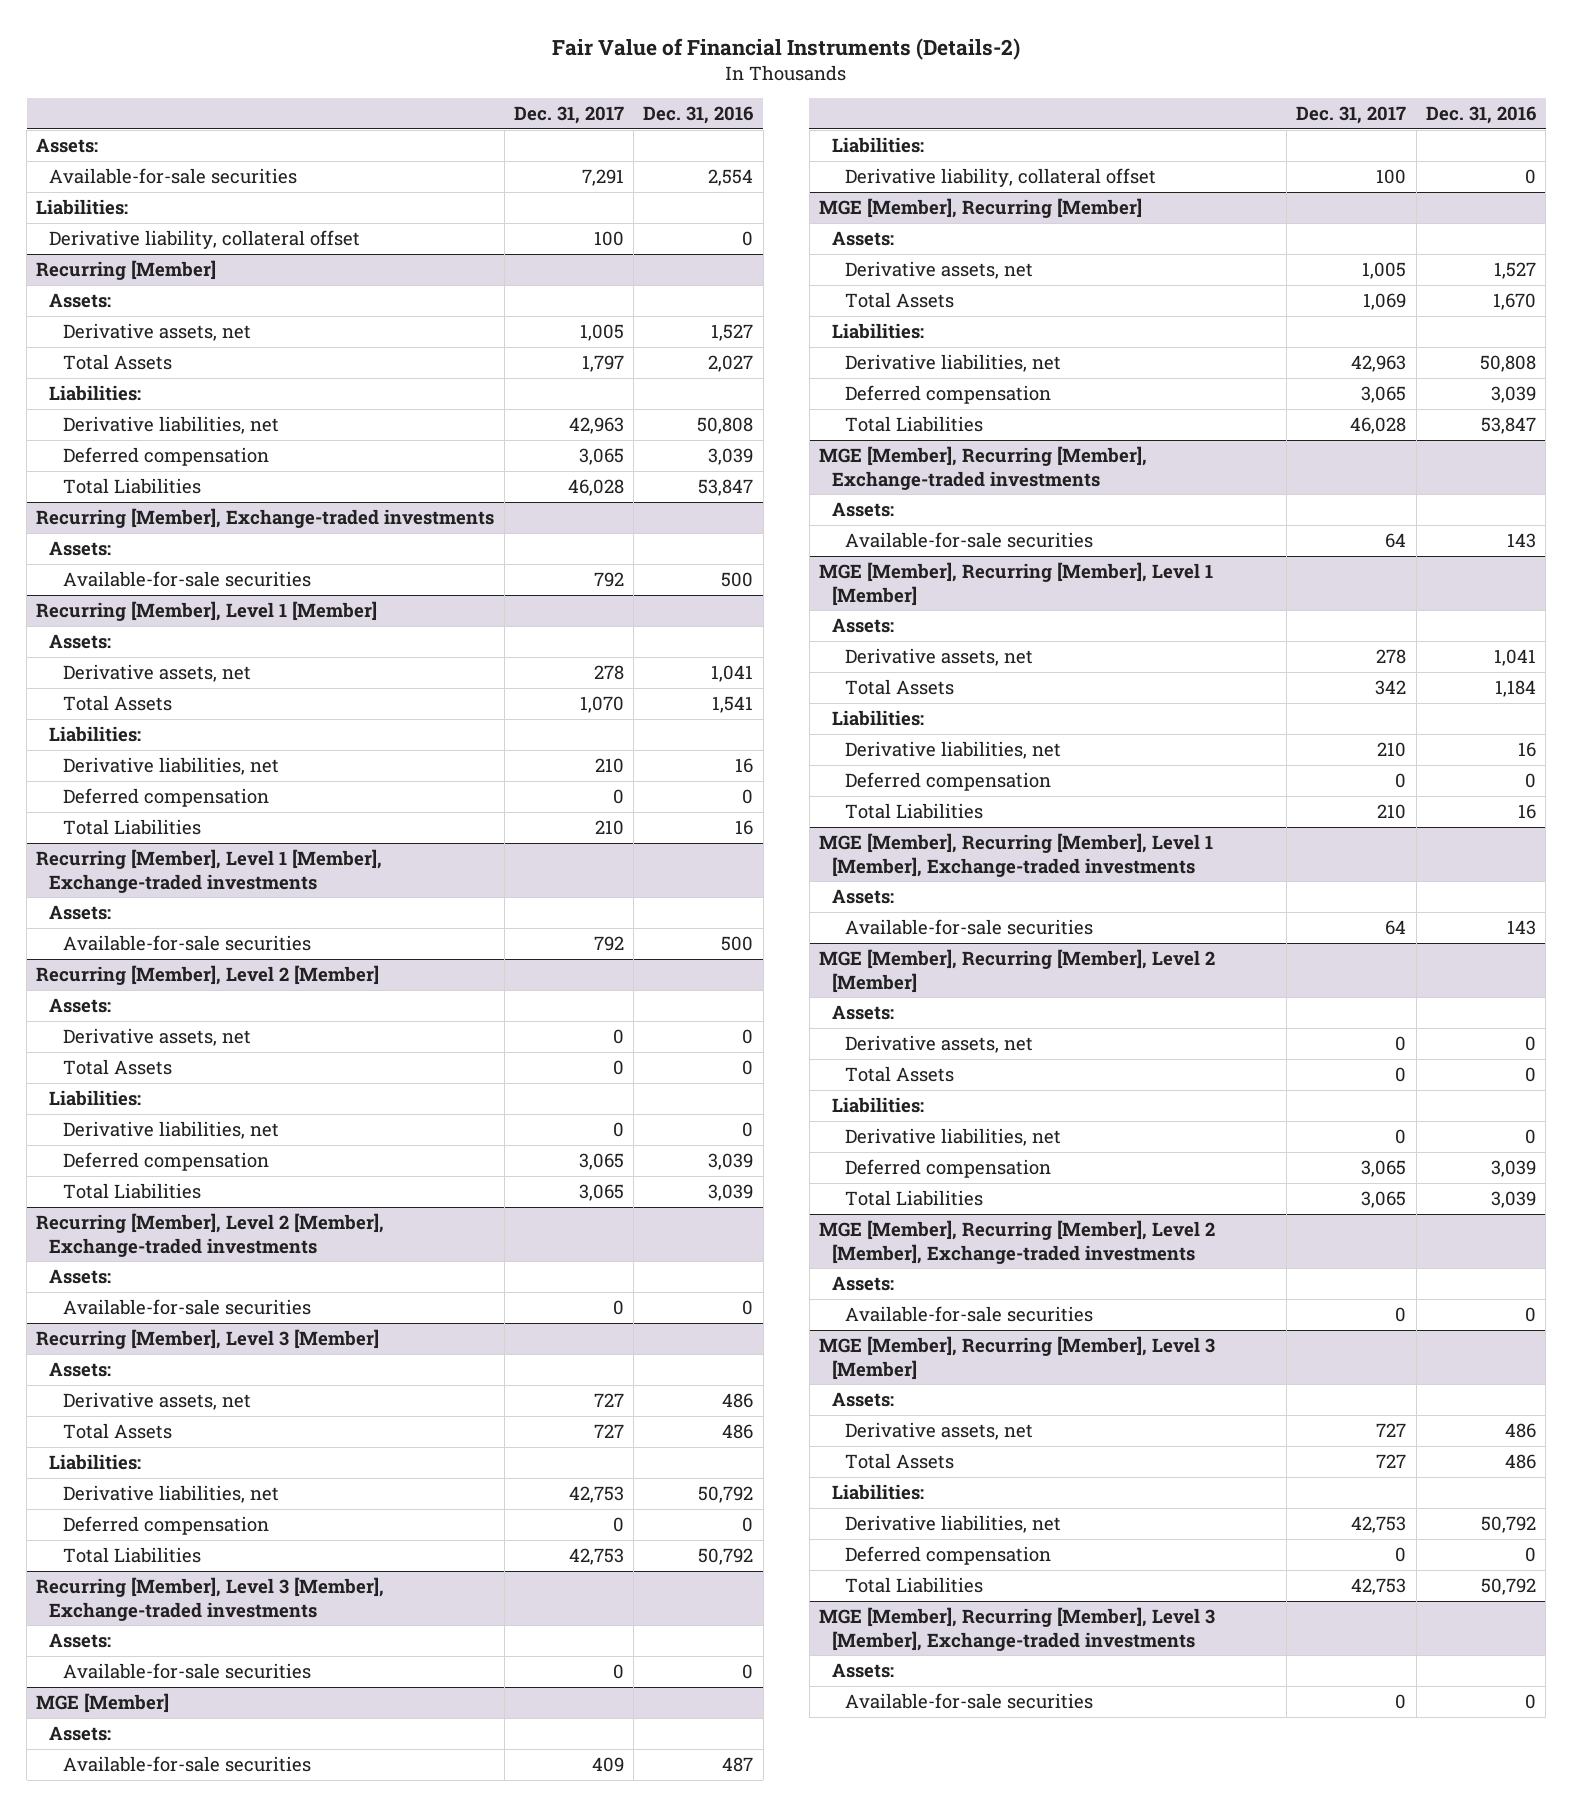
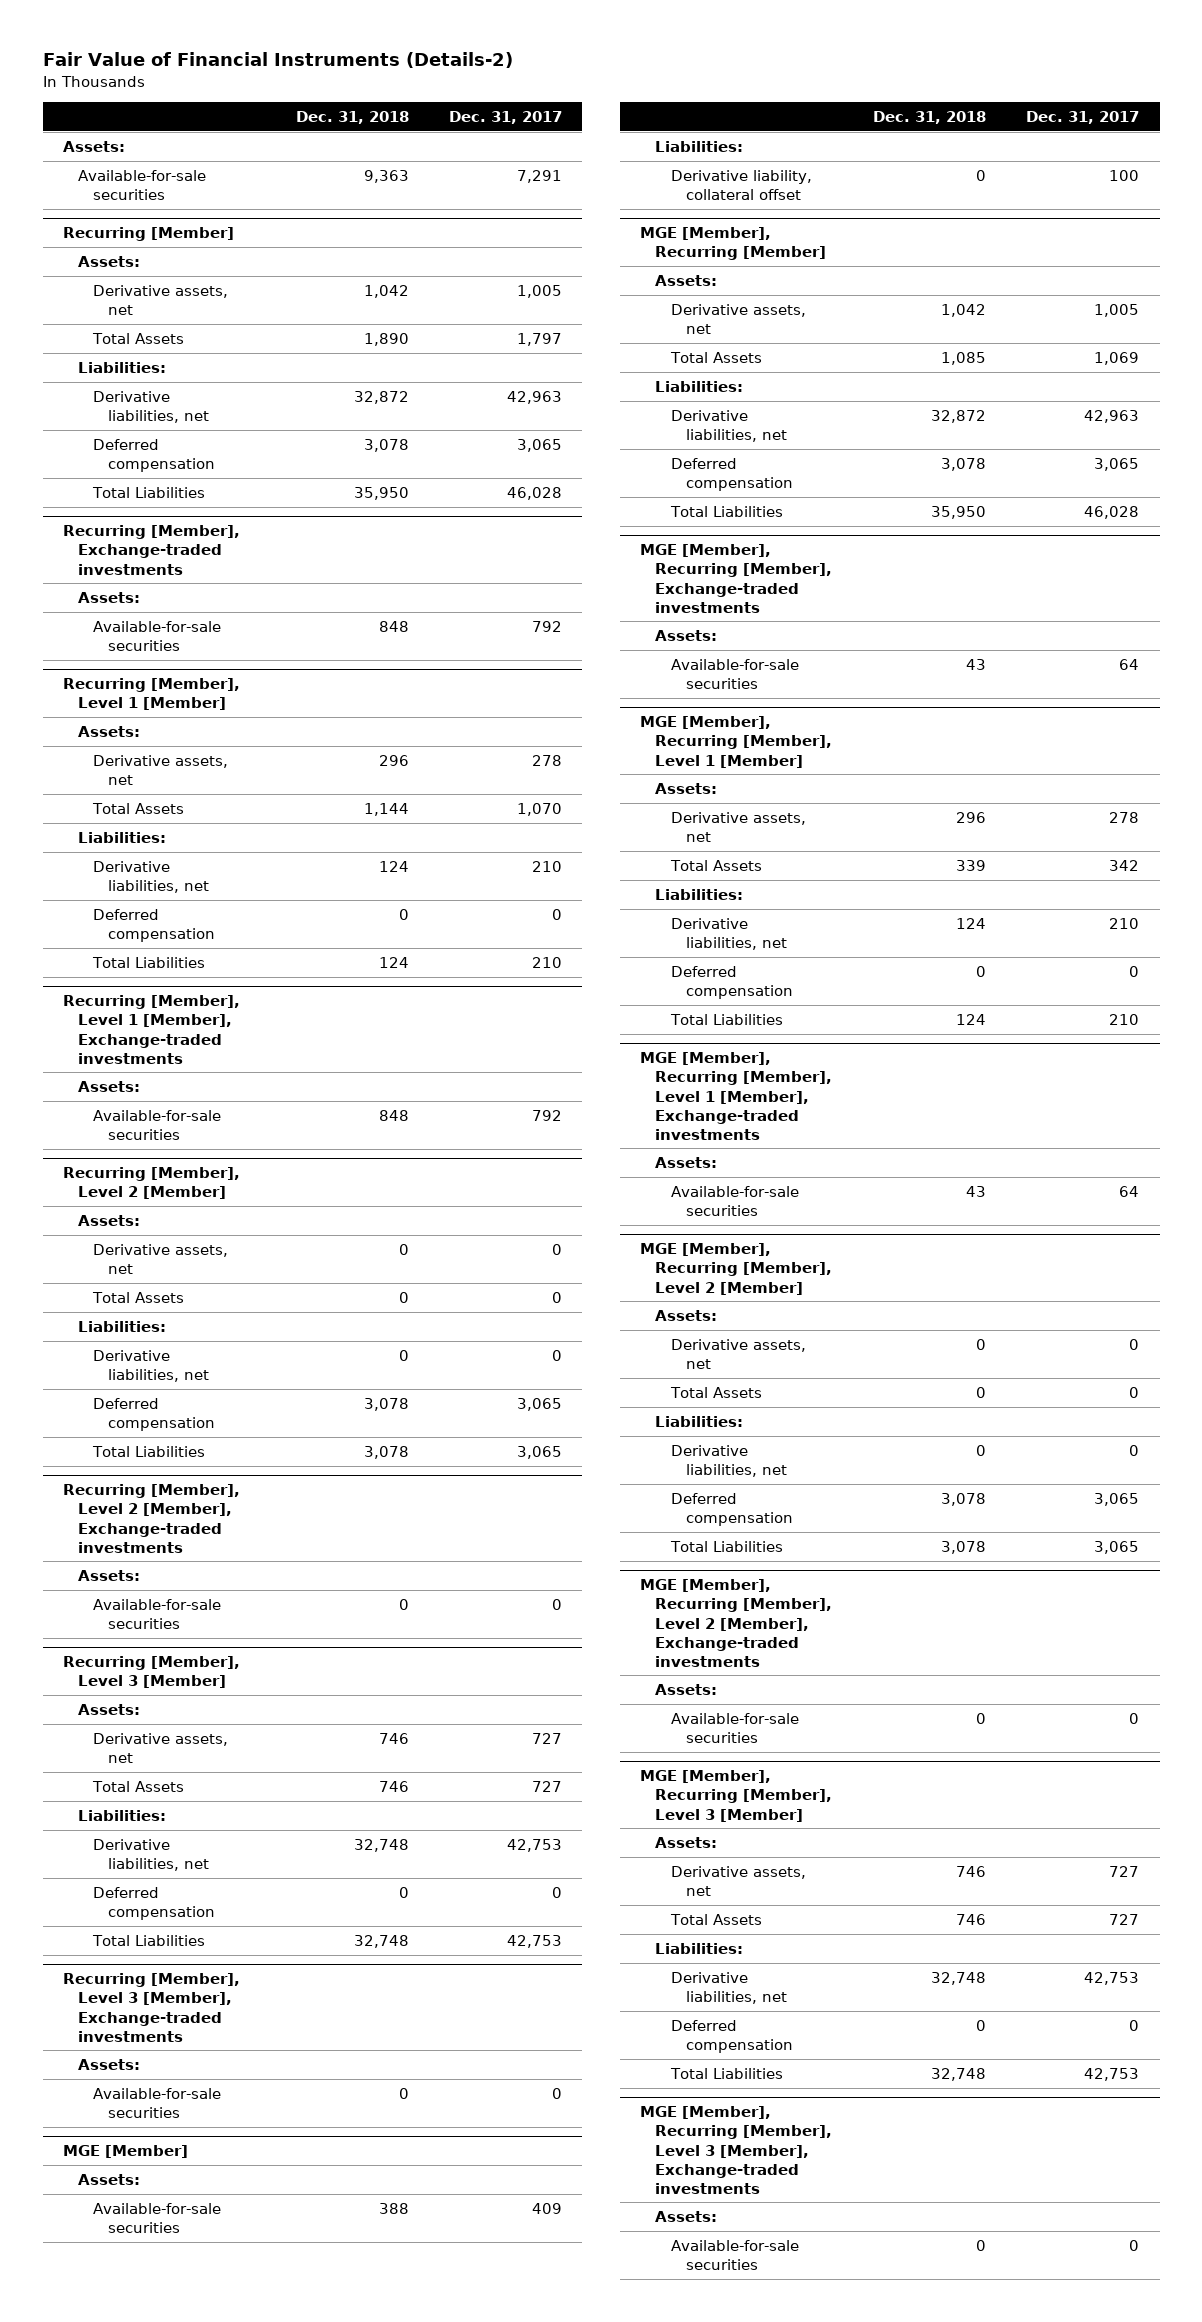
- | Dec. 31, 2017 | Dec. 31, 2016
+ | Dec. 31, 2018 | Dec. 31, 2017
- Liabilities:
- Derivative liability, collateral offset | 100 | 0

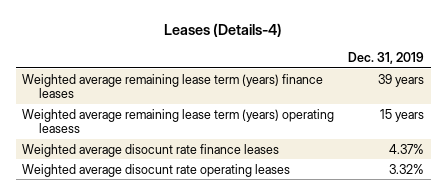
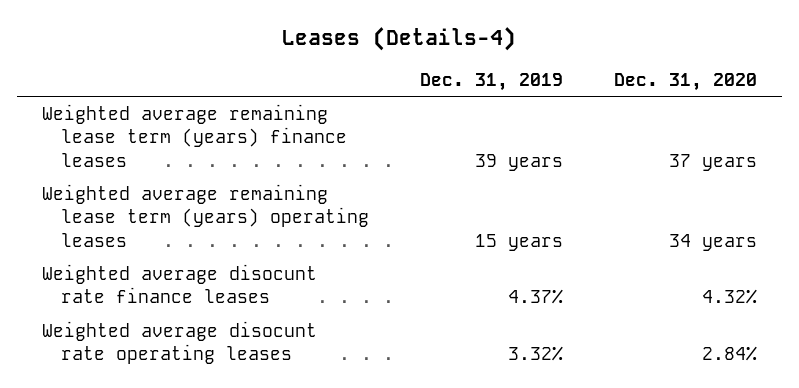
- | Dec. 31, 2019
+ | Dec. 31, 2019 | Dec. 31, 2020
- Weighted average remaining lease term (years) operating leasess | 15 years
+ Weighted average remaining lease term (years) operating leases | 15 years | 34 years

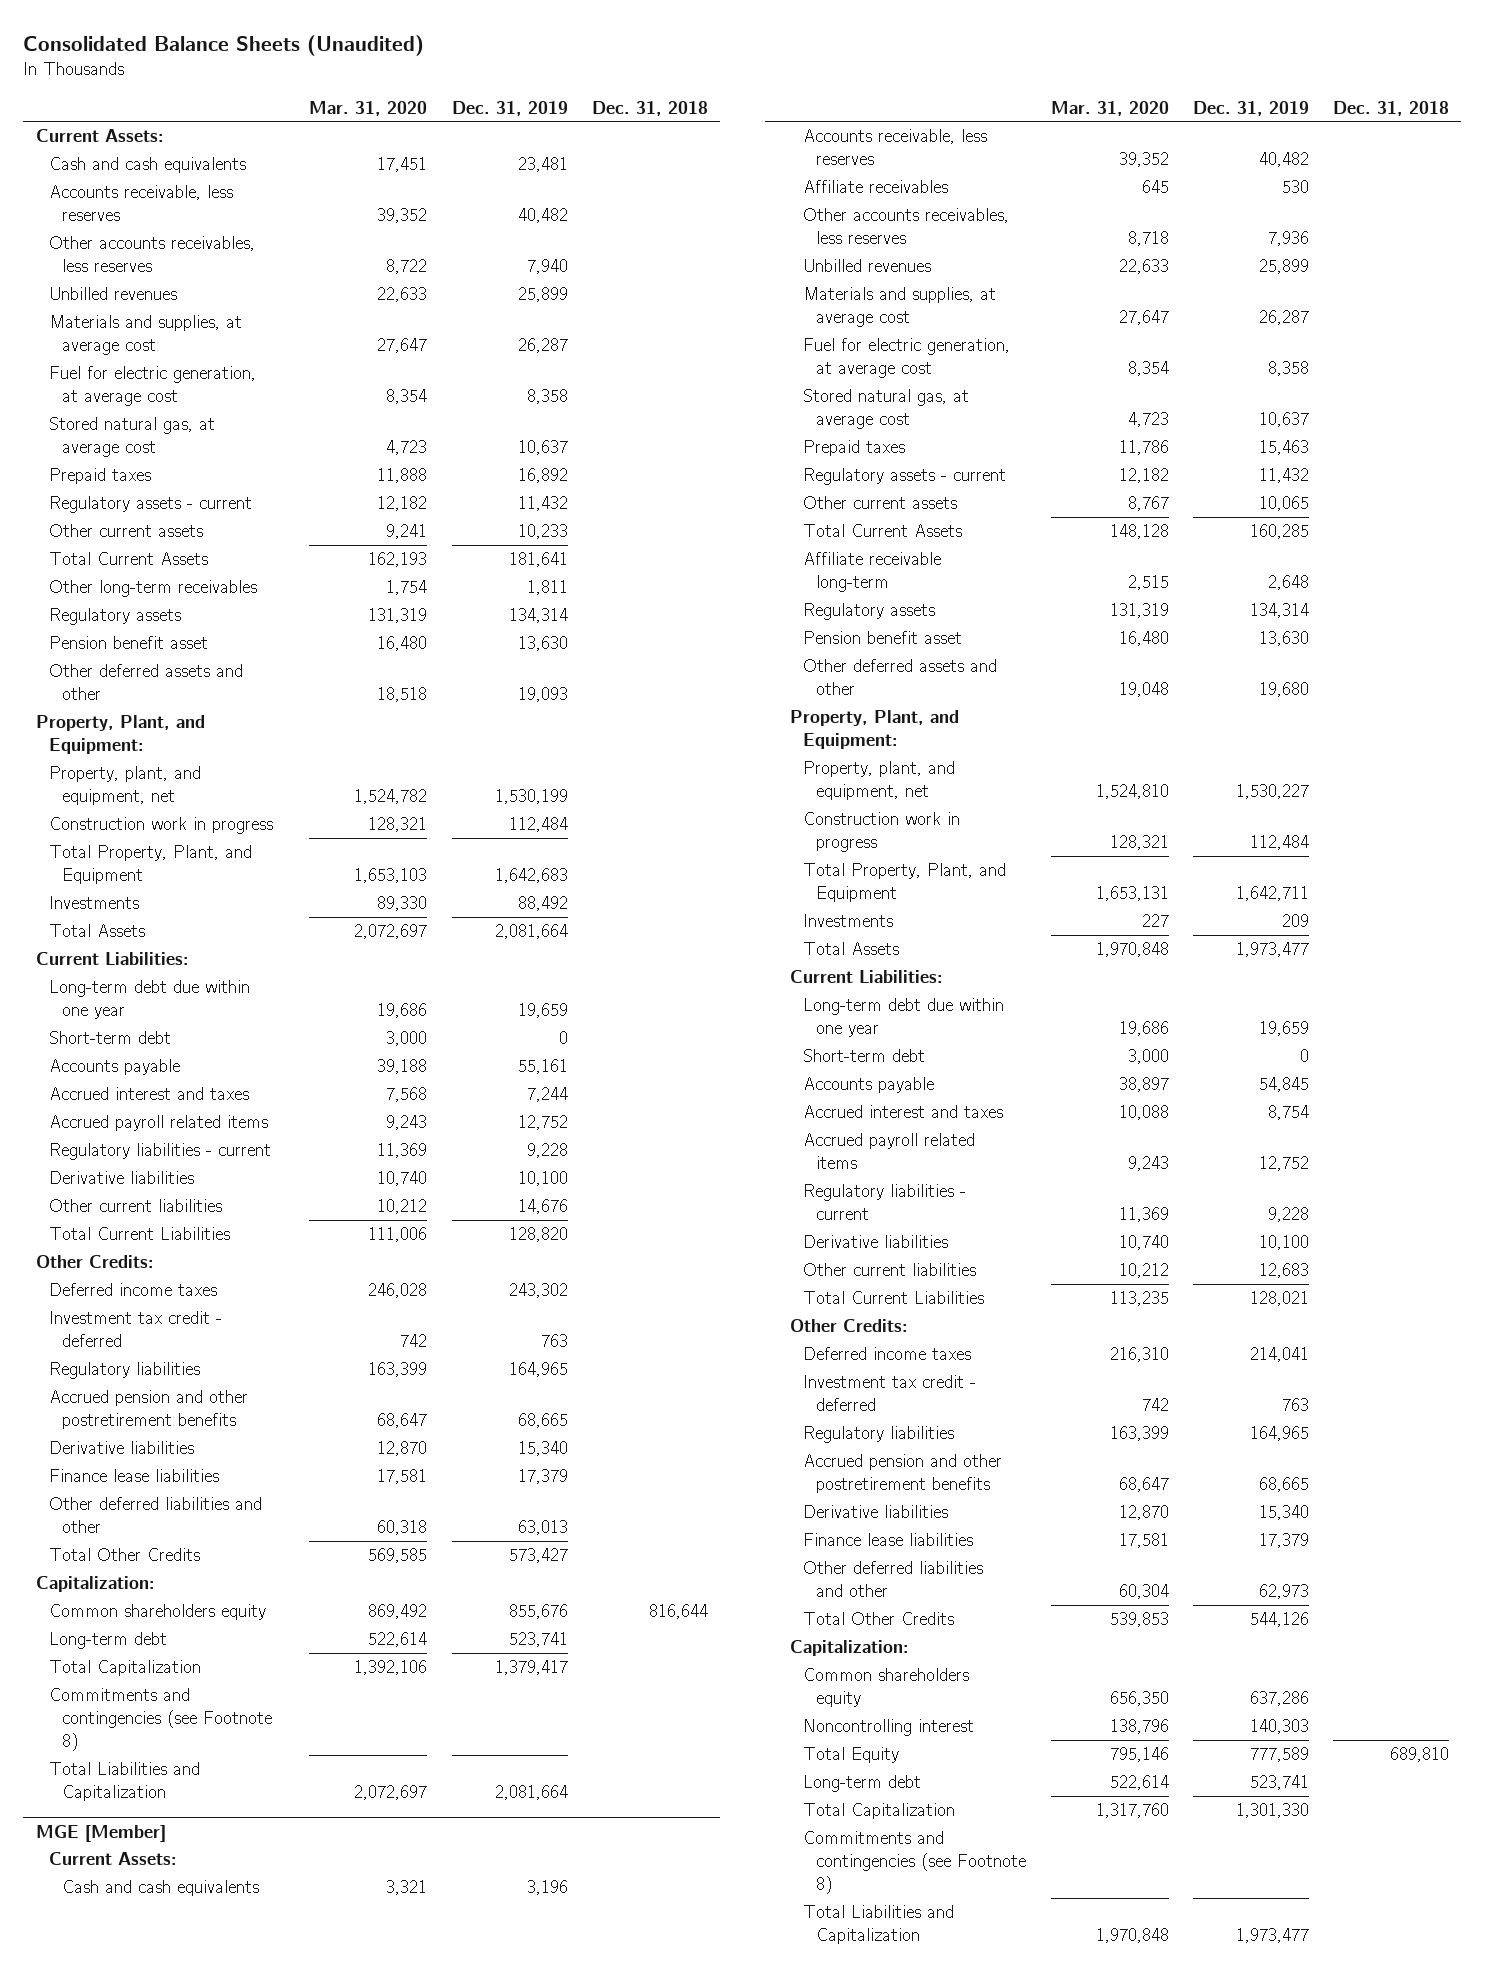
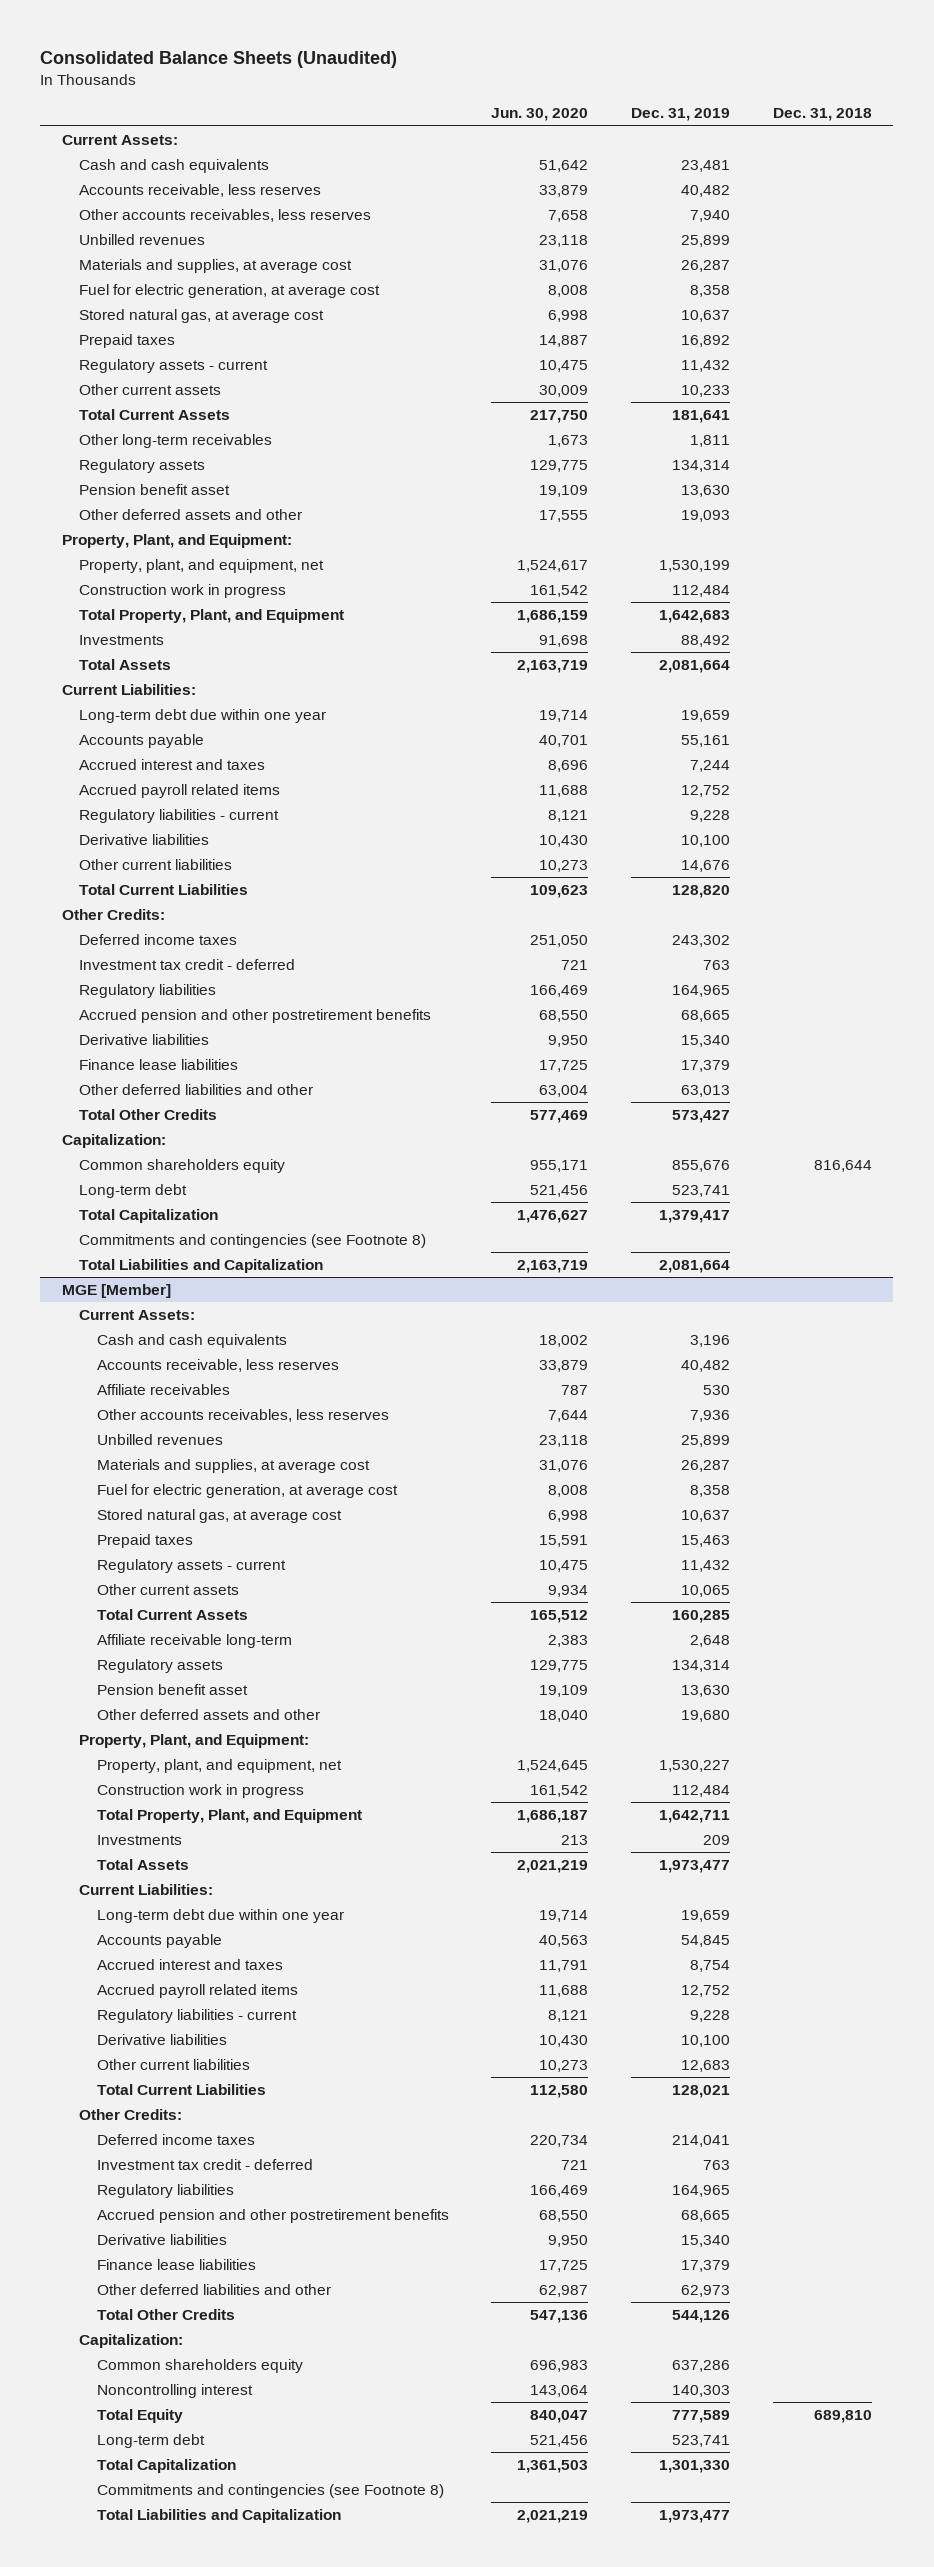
- | Mar. 31, 2020 | Dec. 31, 2019 | Dec. 31, 2018
+ | Jun. 30, 2020 | Dec. 31, 2019 | Dec. 31, 2018
- Short-term debt | 3,000 | 0 |
@ MGE [Member]
- Short-term debt | 3,000 | 0 |

